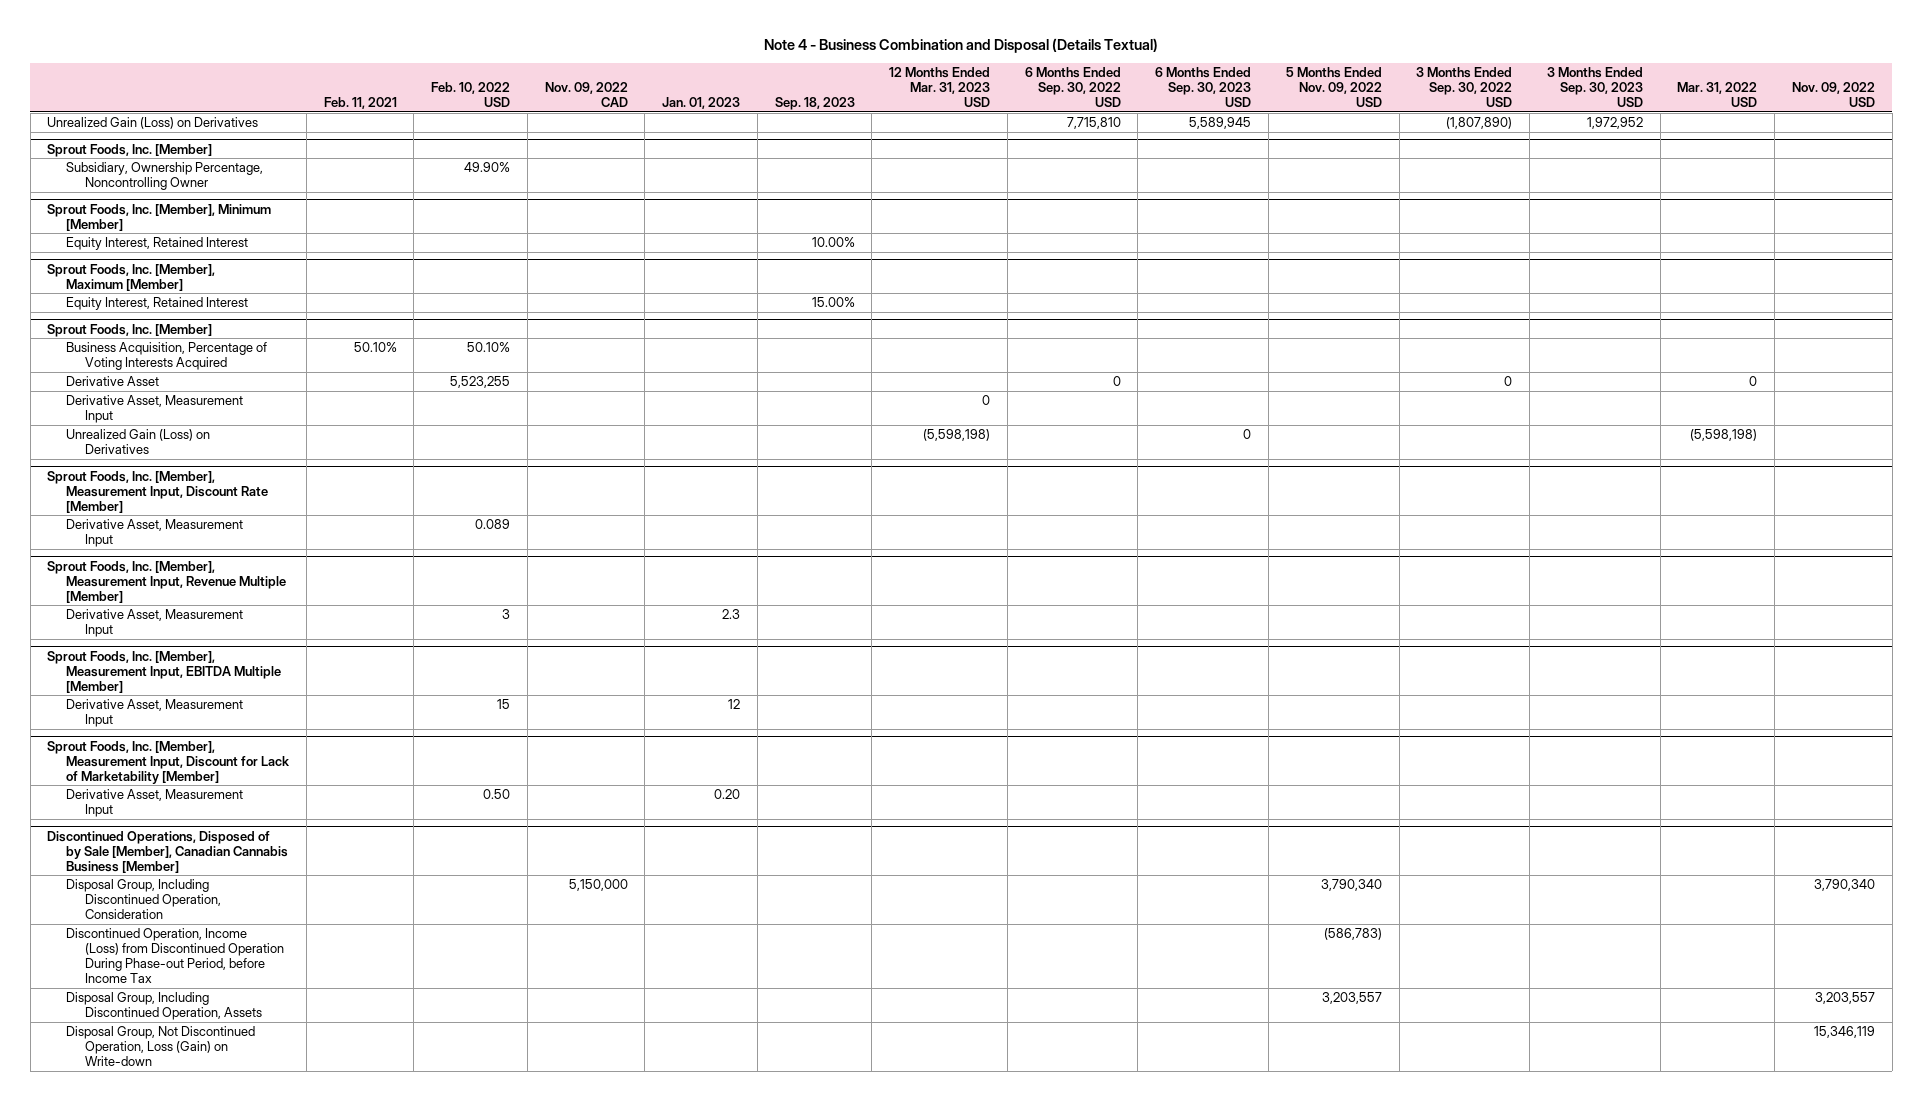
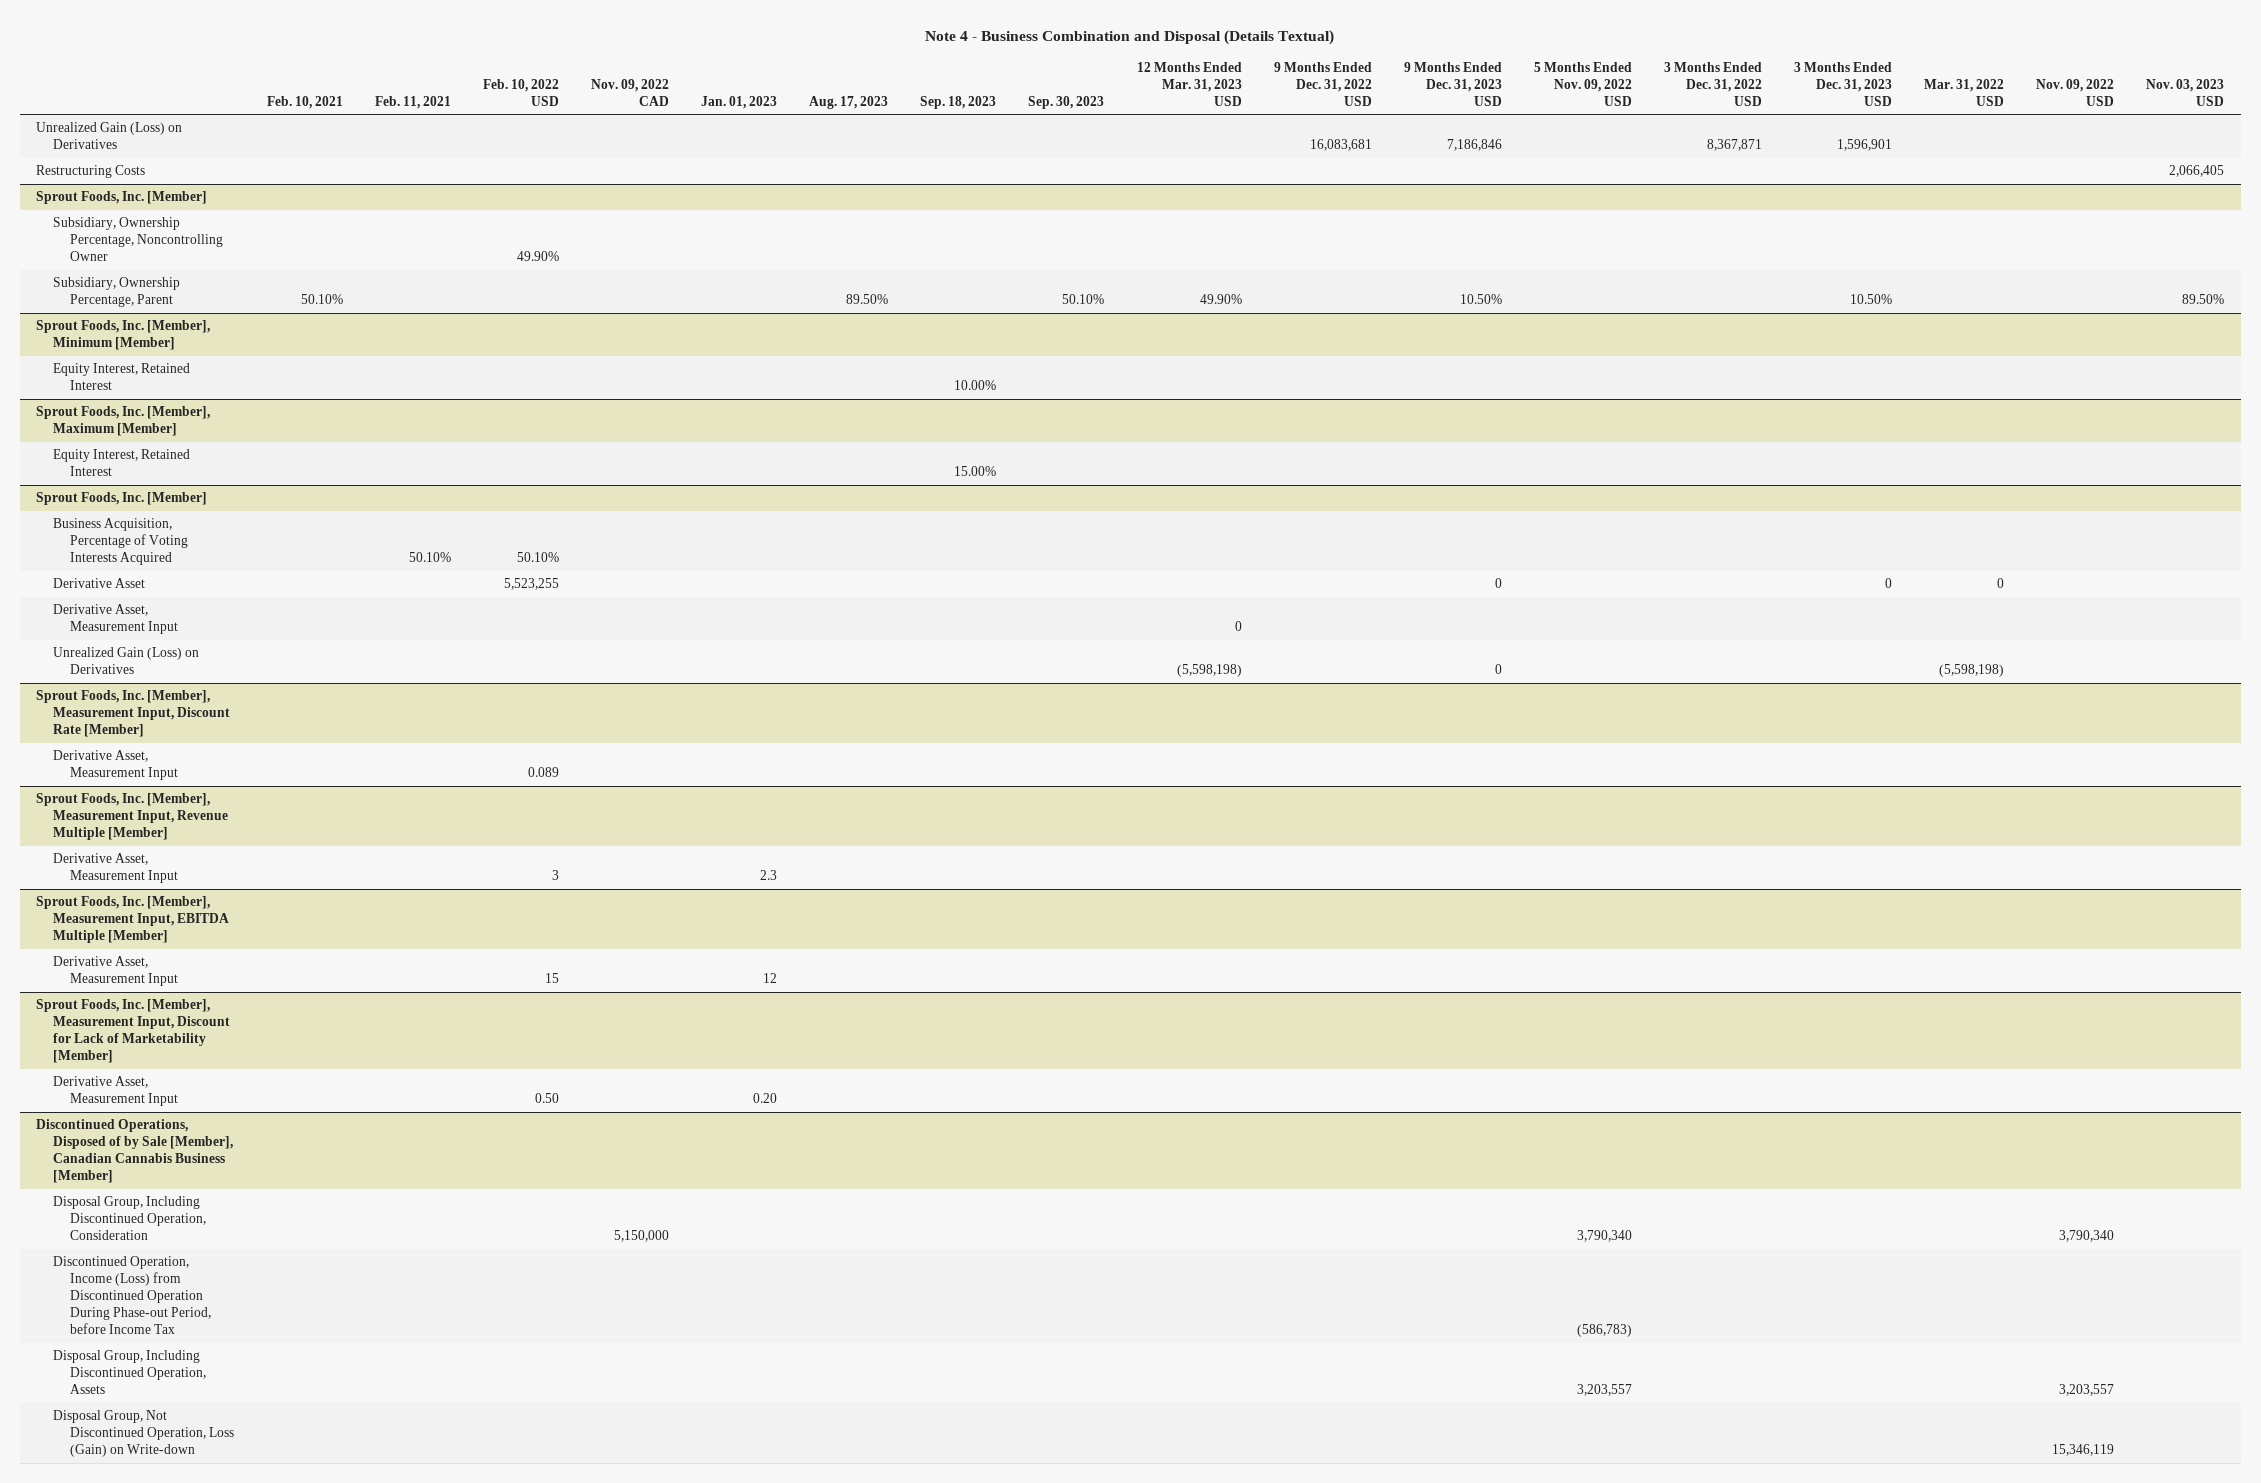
- | Feb. 11, 2021 | Feb. 10, 2022 USD | Nov. 09, 2022 CAD | Jan. 01, 2023 | Sep. 18, 2023 | 12 Months Ended Mar. 31, 2023 USD | 6 Months Ended Sep. 30, 2022 USD | 6 Months Ended Sep. 30, 2023 USD | 5 Months Ended Nov. 09, 2022 USD | 3 Months Ended Sep. 30, 2022 USD | 3 Months Ended Sep. 30, 2023 USD | Mar. 31, 2022 USD | Nov. 09, 2022 USD
+ | Feb. 10, 2021 | Feb. 11, 2021 | Feb. 10, 2022 USD | Nov. 09, 2022 CAD | Jan. 01, 2023 | Aug. 17, 2023 | Sep. 18, 2023 | Sep. 30, 2023 | 12 Months Ended Mar. 31, 2023 USD | 9 Months Ended Dec. 31, 2022 USD | 9 Months Ended Dec. 31, 2023 USD | 5 Months Ended Nov. 09, 2022 USD | 3 Months Ended Dec. 31, 2022 USD | 3 Months Ended Dec. 31, 2023 USD | Mar. 31, 2022 USD | Nov. 09, 2022 USD | Nov. 03, 2023 USD
+ Restructuring Costs | | | | | | | | | | | | | | | | | 2,066,405
@ Sprout Foods, Inc. [Member]
+ Subsidiary, Ownership Percentage, Parent | 50.10% | | | | | 89.50% | | 50.10% | 49.90% | | 10.50% | | | 10.50% | | | 89.50%

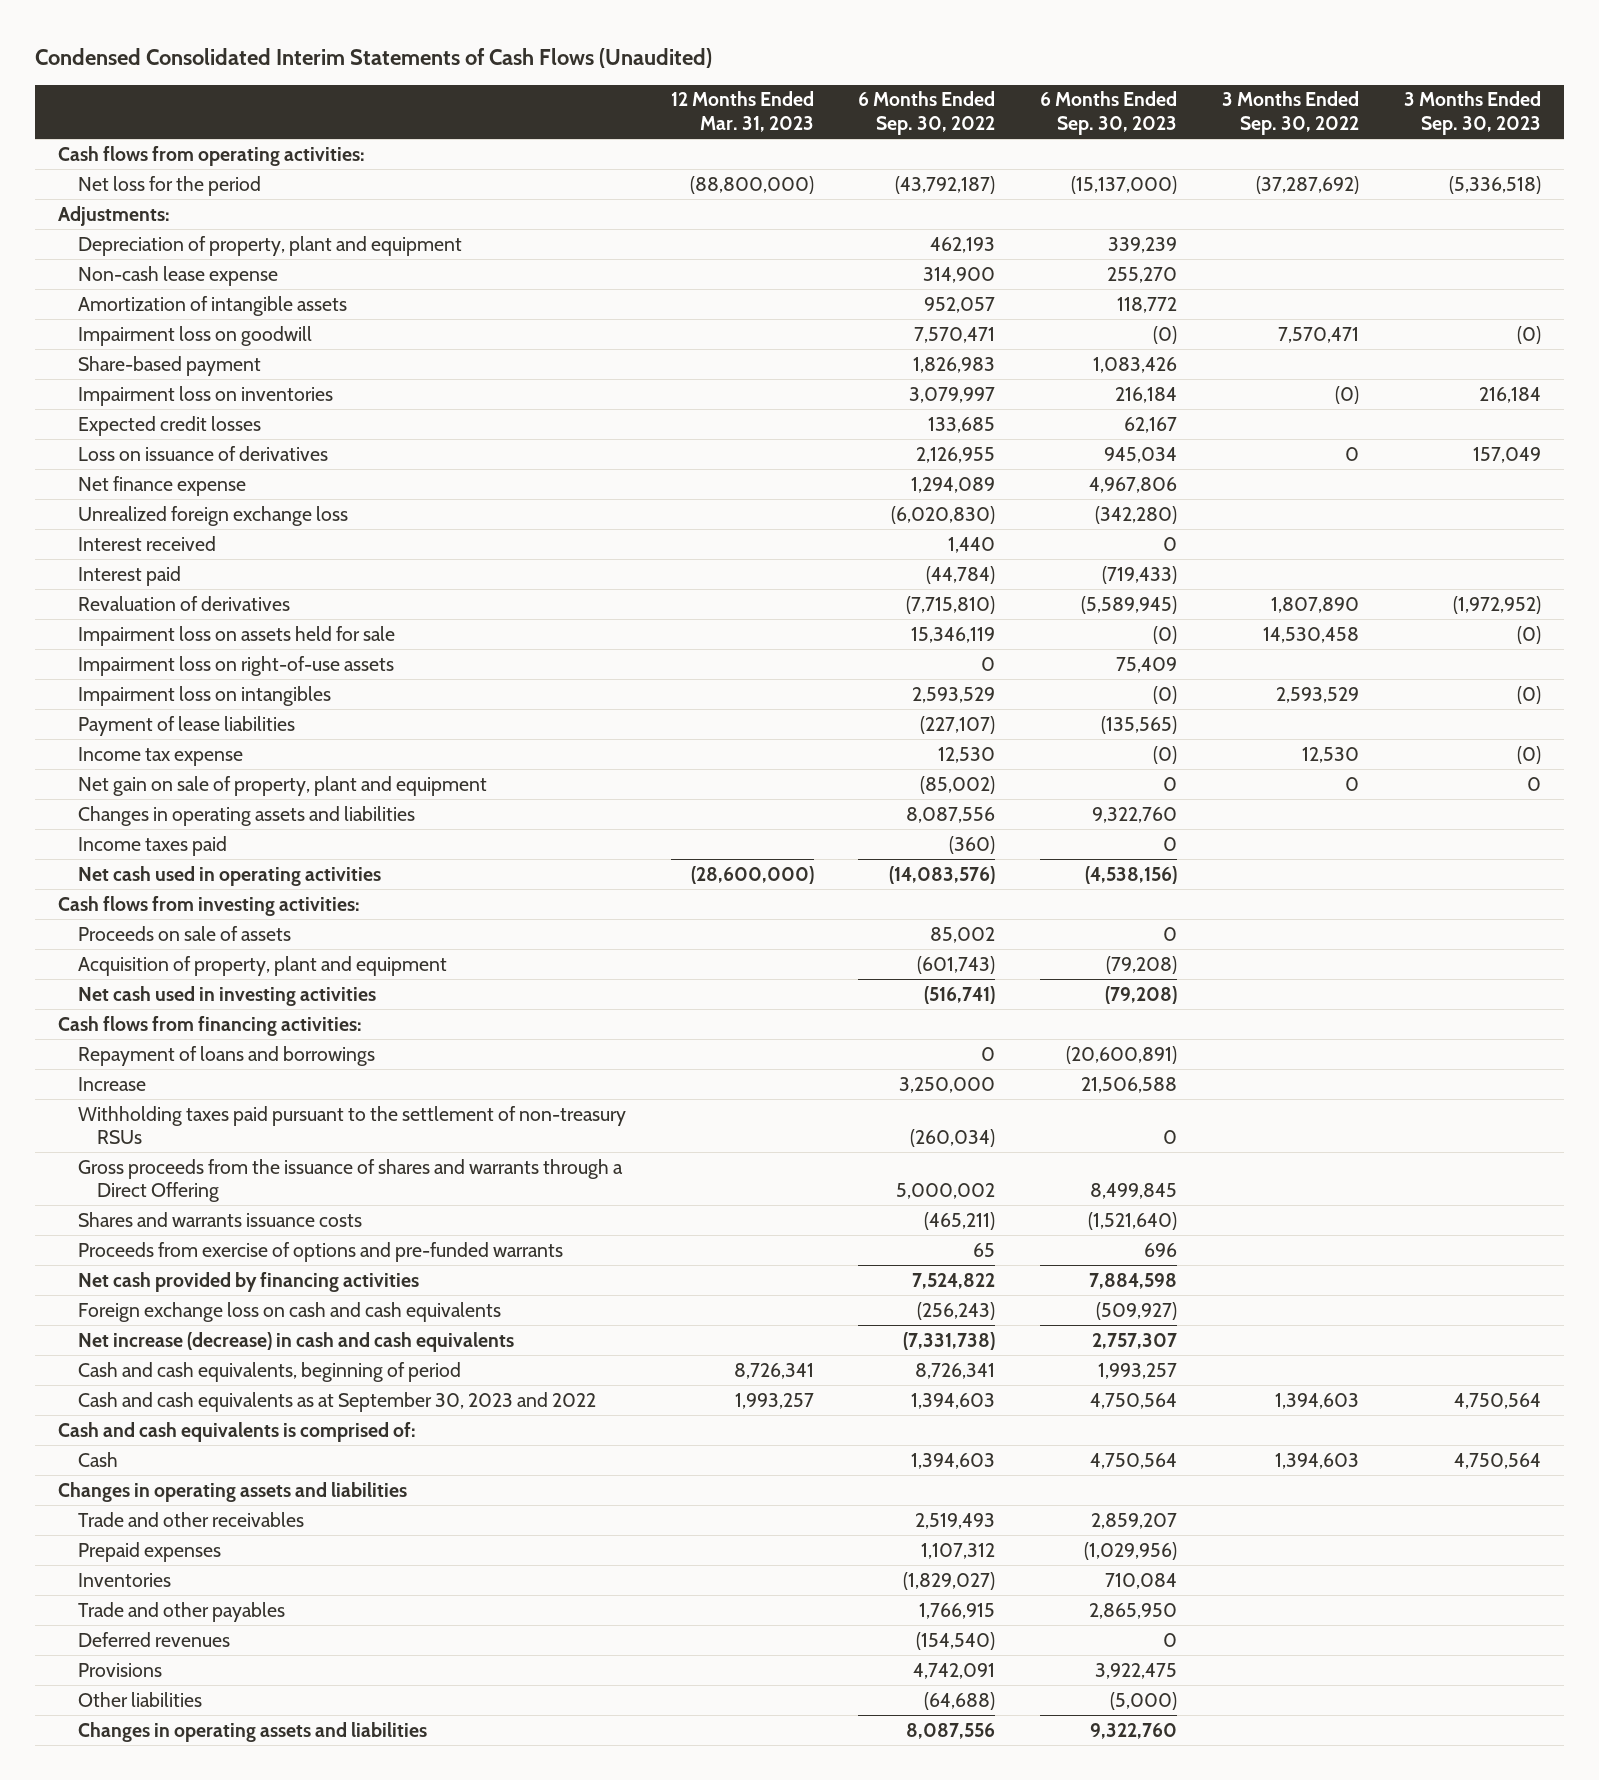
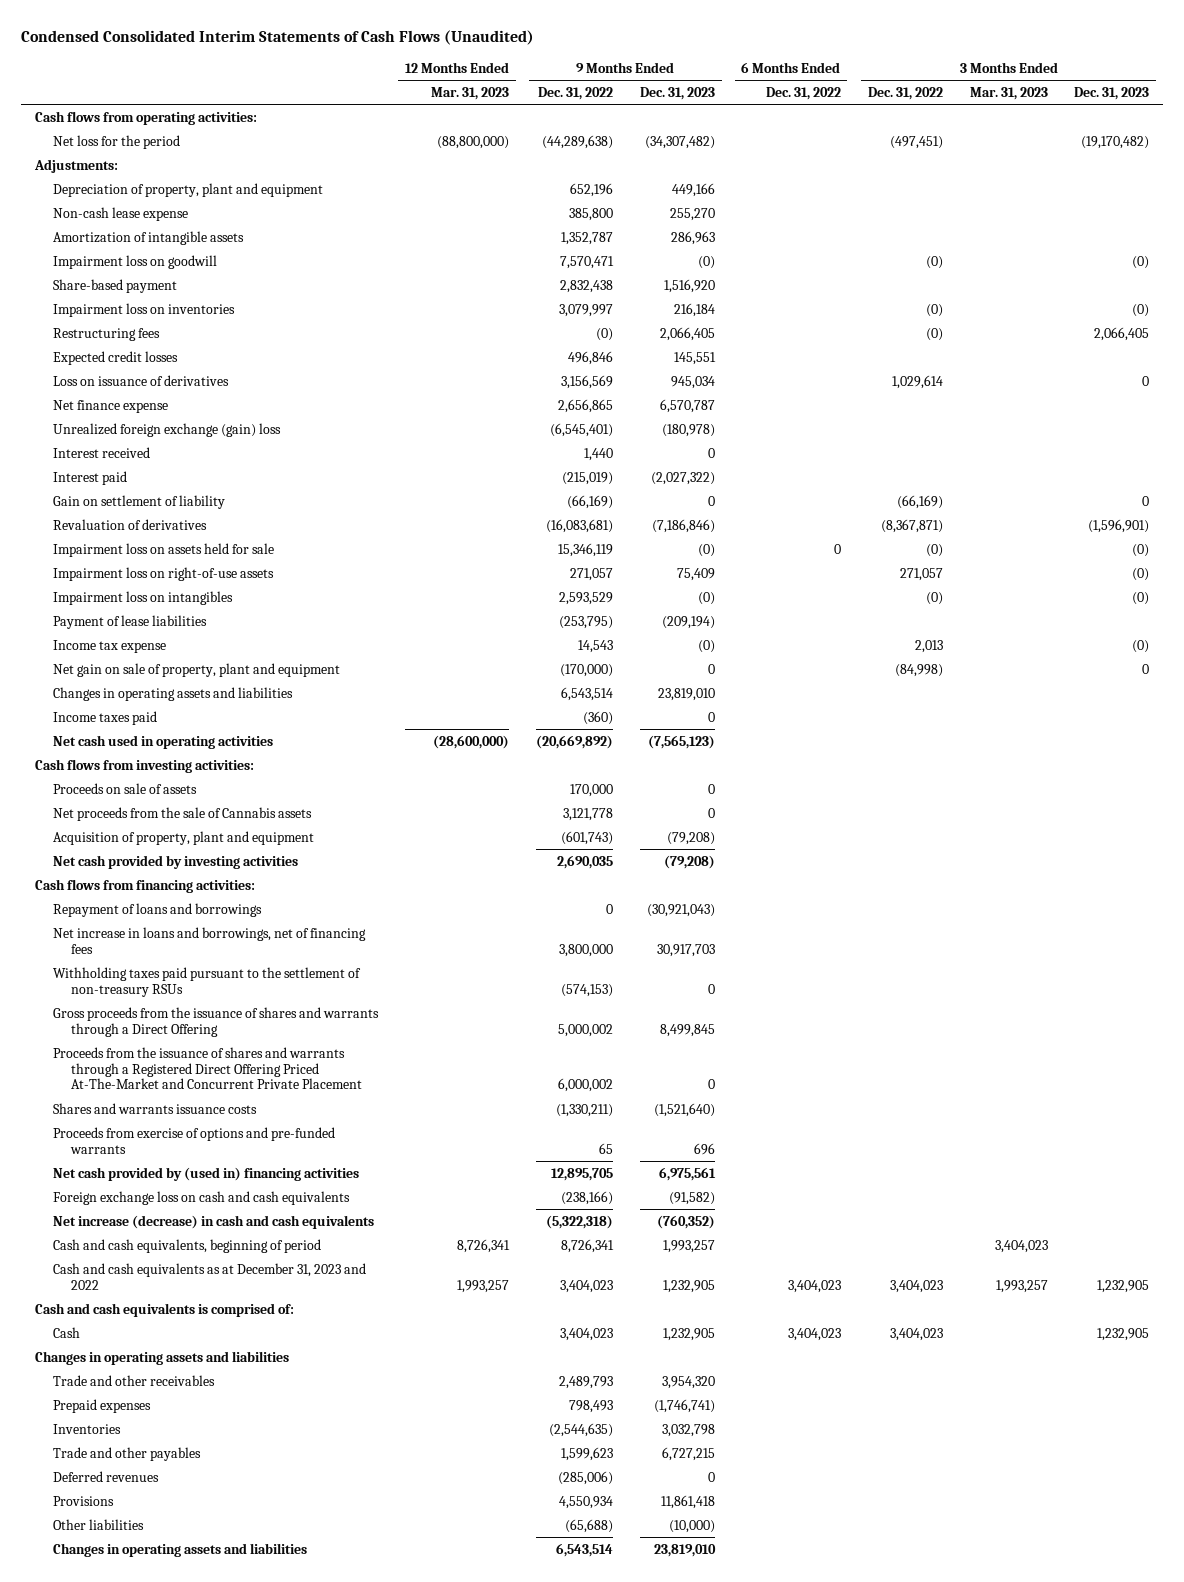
- | 12 Months Ended Mar. 31, 2023 | 6 Months Ended Sep. 30, 2022 | 6 Months Ended Sep. 30, 2023 | 3 Months Ended Sep. 30, 2022 | 3 Months Ended Sep. 30, 2023
+ | 12 Months Ended Mar. 31, 2023 | 9 Months Ended Dec. 31, 2022 | 9 Months Ended Dec. 31, 2023 | 6 Months Ended Dec. 31, 2022 | 3 Months Ended Dec. 31, 2022 | 3 Months Ended Mar. 31, 2023 | 3 Months Ended Dec. 31, 2023
+ Restructuring fees | | (0) | 2,066,405 | | (0) | | 2,066,405
- Unrealized foreign exchange loss | | (6,020,830) | (342,280) | |
+ Unrealized foreign exchange (gain) loss | | (6,545,401) | (180,978) | | | |
+ Gain on settlement of liability | | (66,169) | 0 | | (66,169) | | 0
+ Net proceeds from the sale of Cannabis assets | | 3,121,778 | 0 | | | |
- Net cash used in investing activities | | (516,741) | (79,208) | |
+ Net cash provided by investing activities | | 2,690,035 | (79,208) | | | |
- Increase | | 3,250,000 | 21,506,588 | |
+ Net increase in loans and borrowings, net of financing fees | | 3,800,000 | 30,917,703 | | | |
+ Proceeds from the issuance of shares and warrants through a Registered Direct Offering Priced At-The-Market and Concurrent Private Placement | | 6,000,002 | 0 | | | |
- Net cash provided by financing activities | | 7,524,822 | 7,884,598 | |
+ Net cash provided by (used in) financing activities | | 12,895,705 | 6,975,561 | | | |
- Cash and cash equivalents as at September 30, 2023 and 2022 | 1,993,257 | 1,394,603 | 4,750,564 | 1,394,603 | 4,750,564
+ Cash and cash equivalents as at December 31, 2023 and 2022 | 1,993,257 | 3,404,023 | 1,232,905 | 3,404,023 | 3,404,023 | 1,993,257 | 1,232,905

